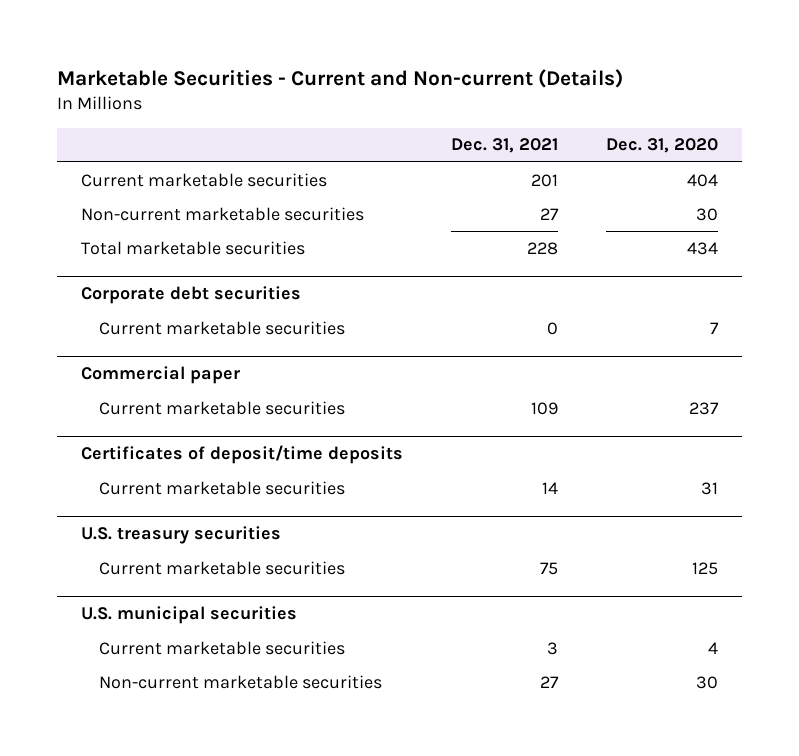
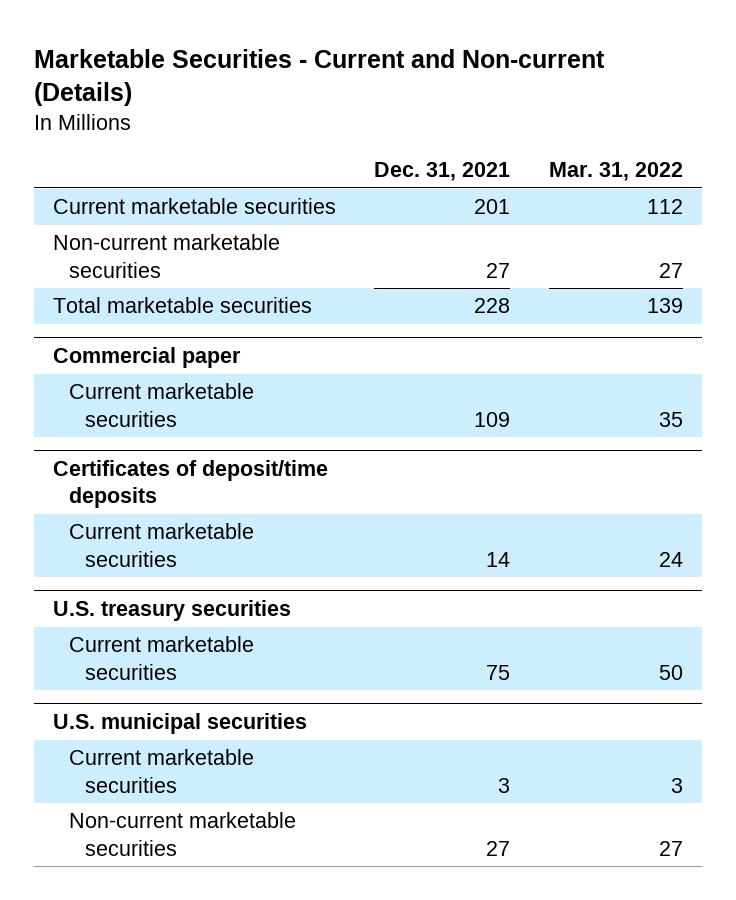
- | Dec. 31, 2021 | Dec. 31, 2020
+ | Dec. 31, 2021 | Mar. 31, 2022
- Corporate debt securities
- Current marketable securities | 0 | 7

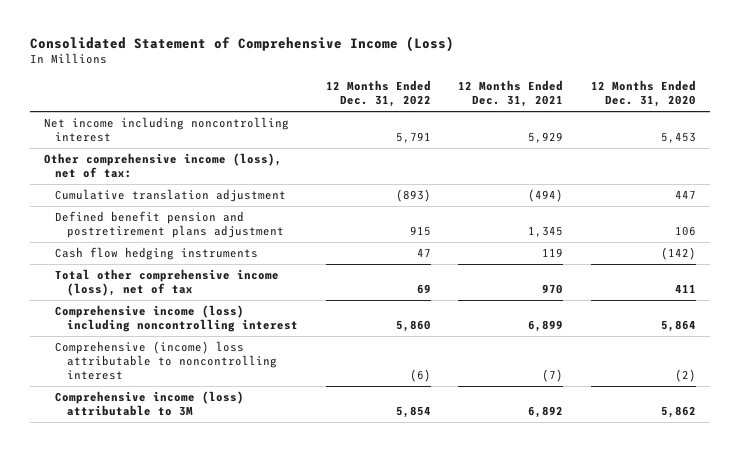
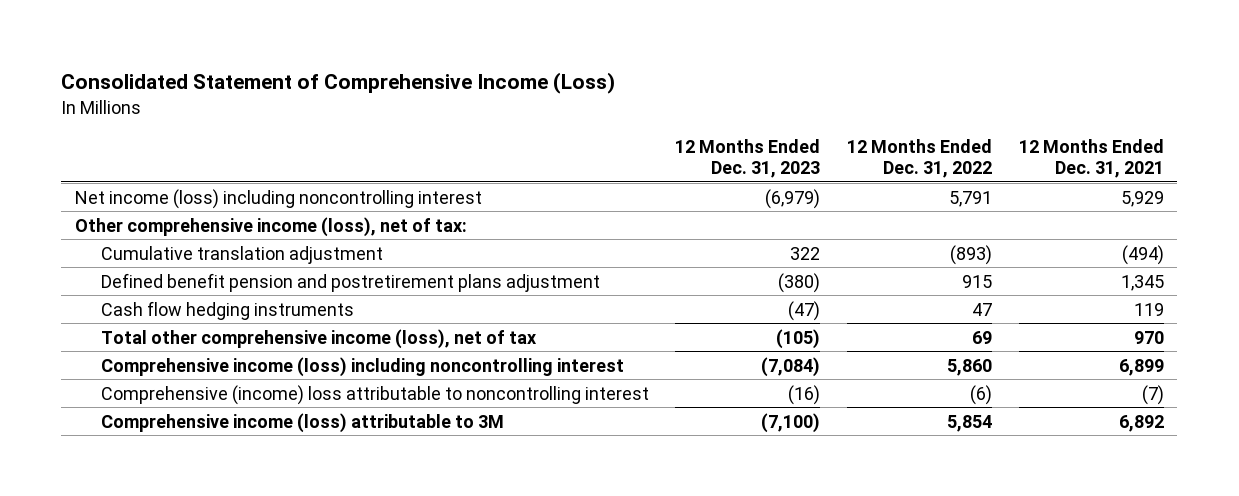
- | 12 Months Ended Dec. 31, 2022 | 12 Months Ended Dec. 31, 2021 | 12 Months Ended Dec. 31, 2020
+ | 12 Months Ended Dec. 31, 2023 | 12 Months Ended Dec. 31, 2022 | 12 Months Ended Dec. 31, 2021
- Net income including noncontrolling interest | 5,791 | 5,929 | 5,453
+ Net income (loss) including noncontrolling interest | (6,979) | 5,791 | 5,929

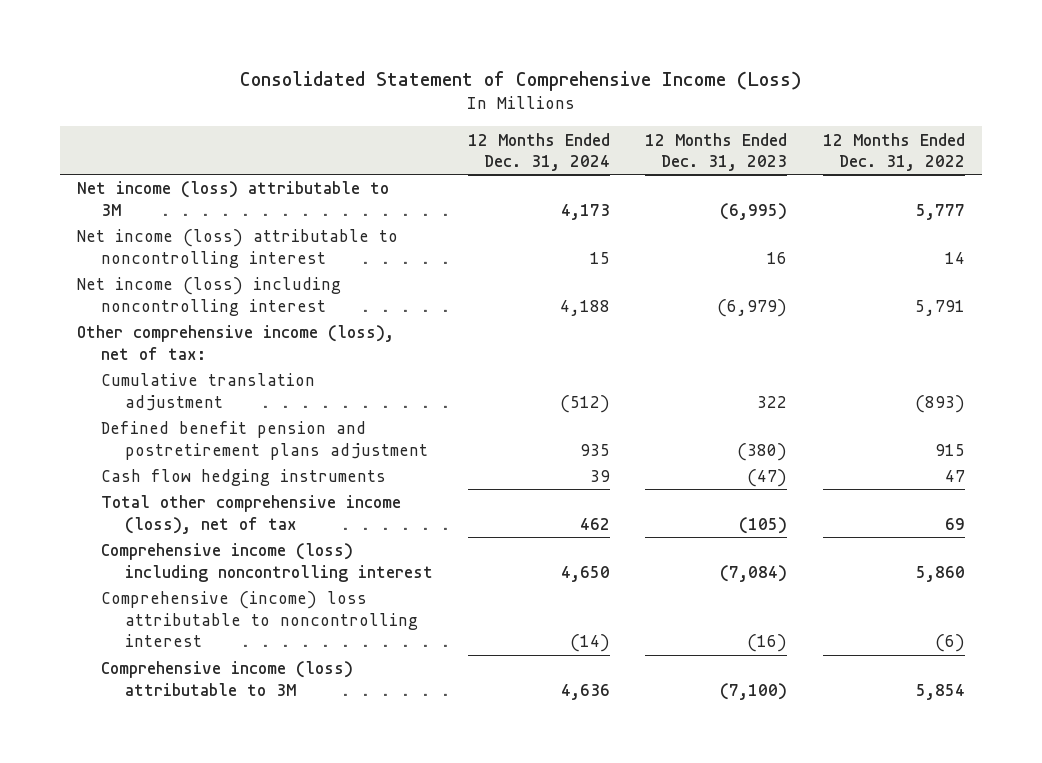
- | 12 Months Ended Dec. 31, 2023 | 12 Months Ended Dec. 31, 2022 | 12 Months Ended Dec. 31, 2021
+ | 12 Months Ended Dec. 31, 2024 | 12 Months Ended Dec. 31, 2023 | 12 Months Ended Dec. 31, 2022
+ Net income (loss) attributable to 3M | 4,173 | (6,995) | 5,777
+ Net income (loss) attributable to noncontrolling interest | 15 | 16 | 14

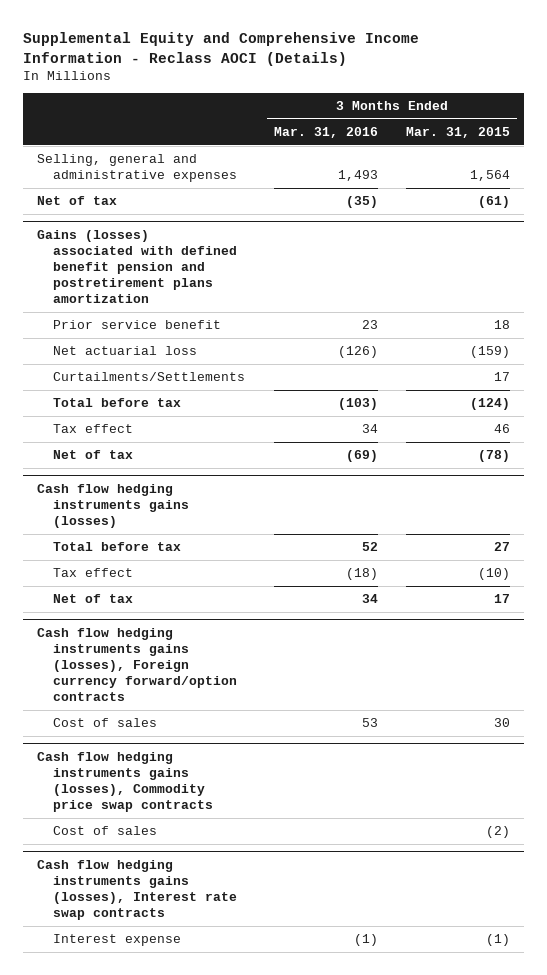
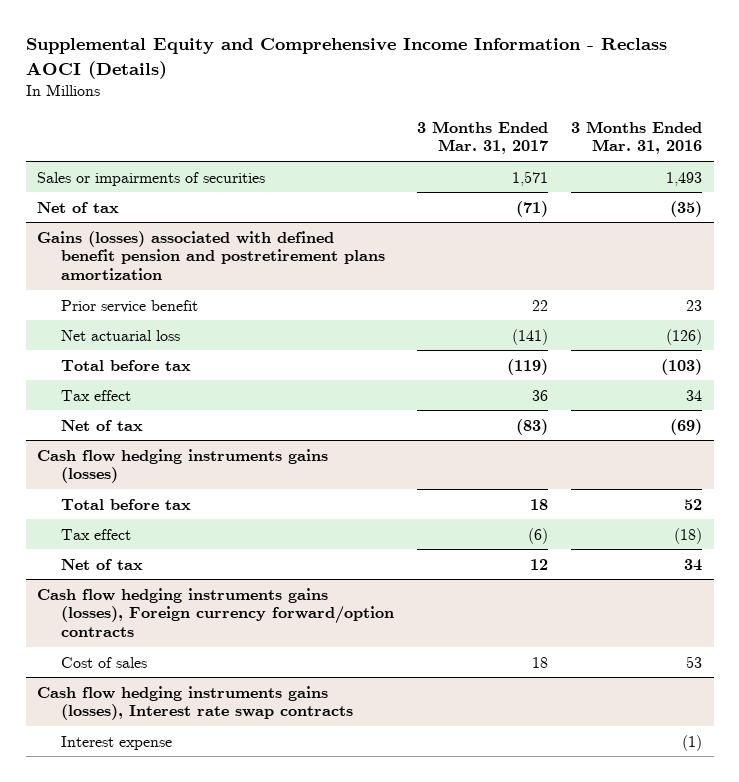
- | 3 Months Ended Mar. 31, 2016 | 3 Months Ended Mar. 31, 2015
+ | 3 Months Ended Mar. 31, 2017 | 3 Months Ended Mar. 31, 2016
- Selling, general and administrative expenses | 1,493 | 1,564
+ Sales or impairments of securities | 1,571 | 1,493
@ Gains (losses) associated with defined benefit pension and postretirement plans amortization
- Curtailments/Settlements | | 17
- Cash flow hedging instruments gains (losses), Commodity price swap contracts
- Cost of sales | | (2)

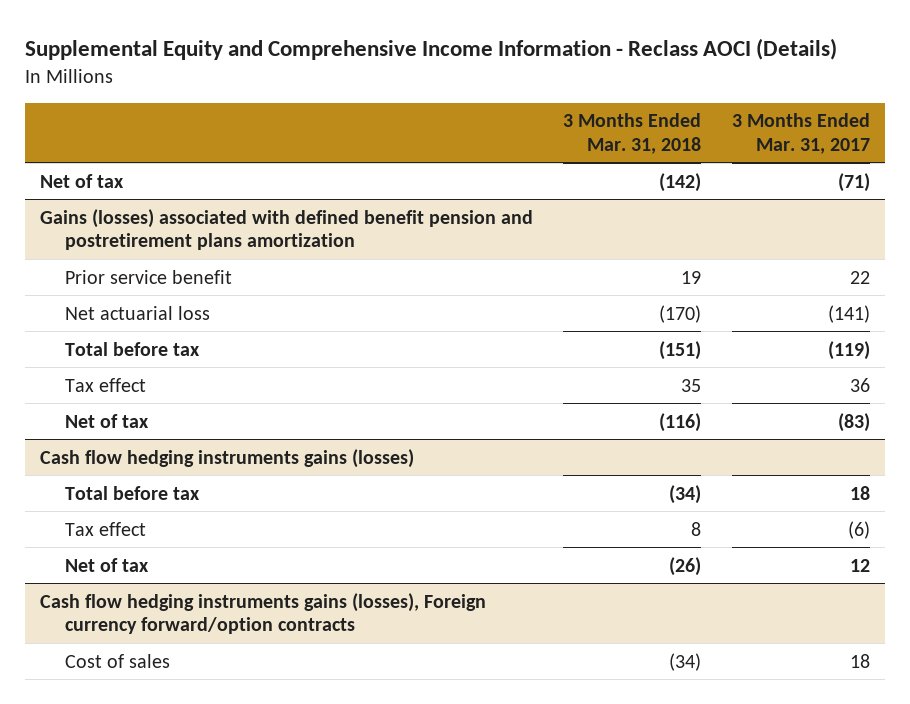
- | 3 Months Ended Mar. 31, 2017 | 3 Months Ended Mar. 31, 2016
+ | 3 Months Ended Mar. 31, 2018 | 3 Months Ended Mar. 31, 2017
- Sales or impairments of securities | 1,571 | 1,493
- Cash flow hedging instruments gains (losses), Interest rate swap contracts
- Interest expense | | (1)

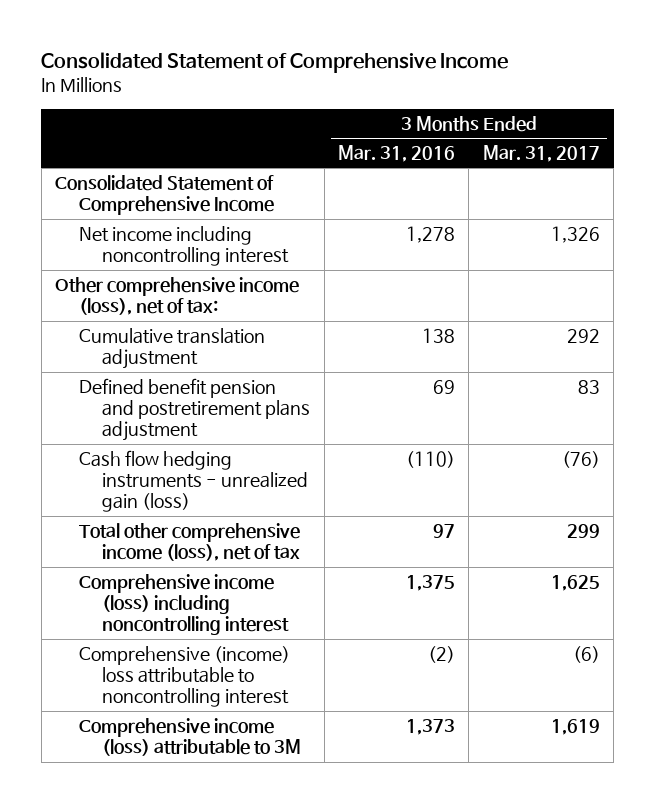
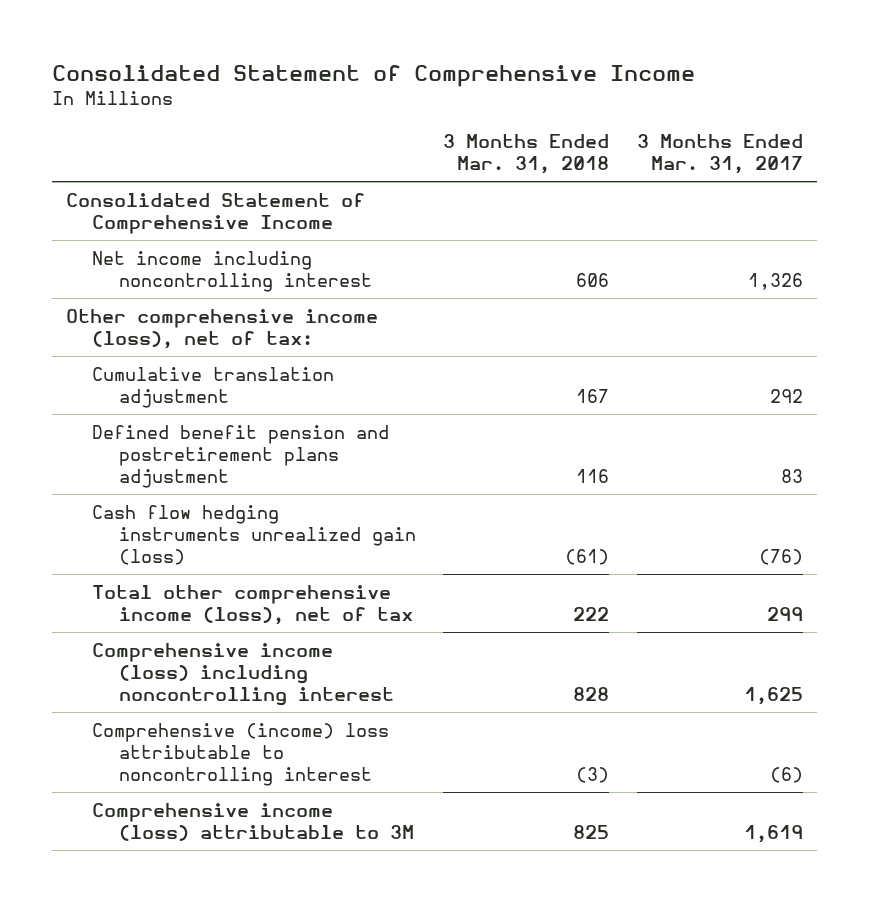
- | 3 Months Ended Mar. 31, 2016 | 3 Months Ended Mar. 31, 2017
+ | 3 Months Ended Mar. 31, 2018 | 3 Months Ended Mar. 31, 2017
- Cash flow hedging instruments - unrealized gain (loss) | (110) | (76)
+ Cash flow hedging instruments unrealized gain (loss) | (61) | (76)

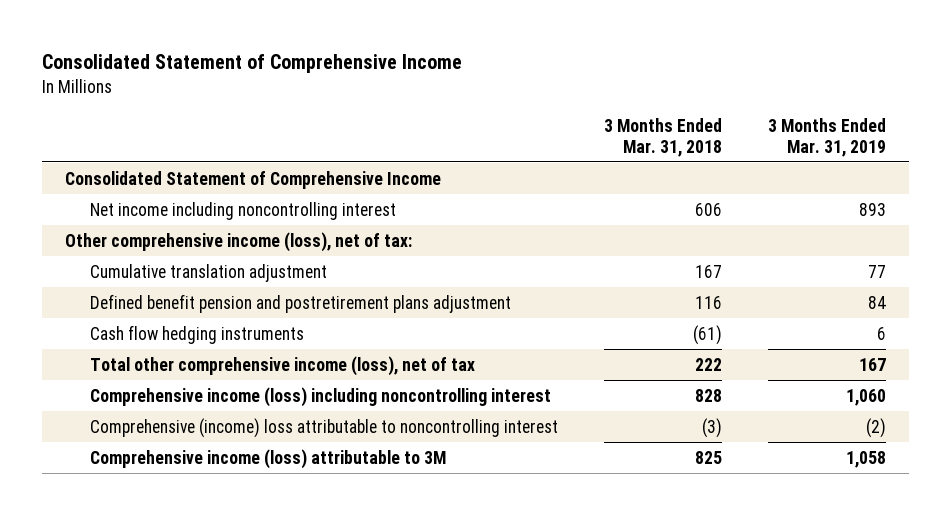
- | 3 Months Ended Mar. 31, 2018 | 3 Months Ended Mar. 31, 2017
+ | 3 Months Ended Mar. 31, 2018 | 3 Months Ended Mar. 31, 2019
- Cash flow hedging instruments unrealized gain (loss) | (61) | (76)
+ Cash flow hedging instruments | (61) | 6

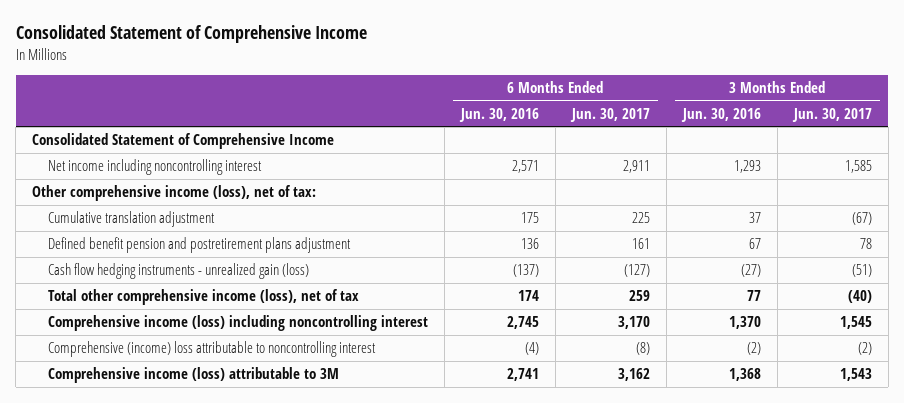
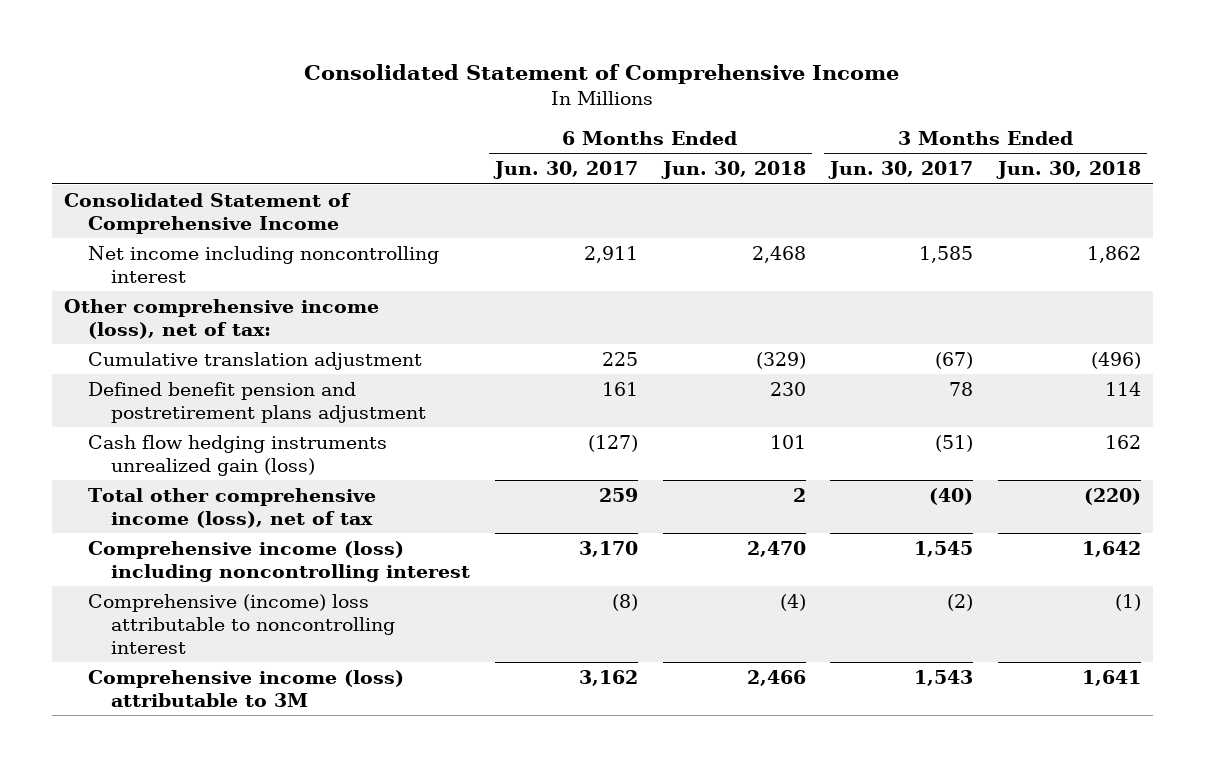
- | 6 Months Ended Jun. 30, 2016 | 6 Months Ended Jun. 30, 2017 | 3 Months Ended Jun. 30, 2016 | 3 Months Ended Jun. 30, 2017
+ | 6 Months Ended Jun. 30, 2017 | 6 Months Ended Jun. 30, 2018 | 3 Months Ended Jun. 30, 2017 | 3 Months Ended Jun. 30, 2018
- Cash flow hedging instruments - unrealized gain (loss) | (137) | (127) | (27) | (51)
+ Cash flow hedging instruments unrealized gain (loss) | (127) | 101 | (51) | 162

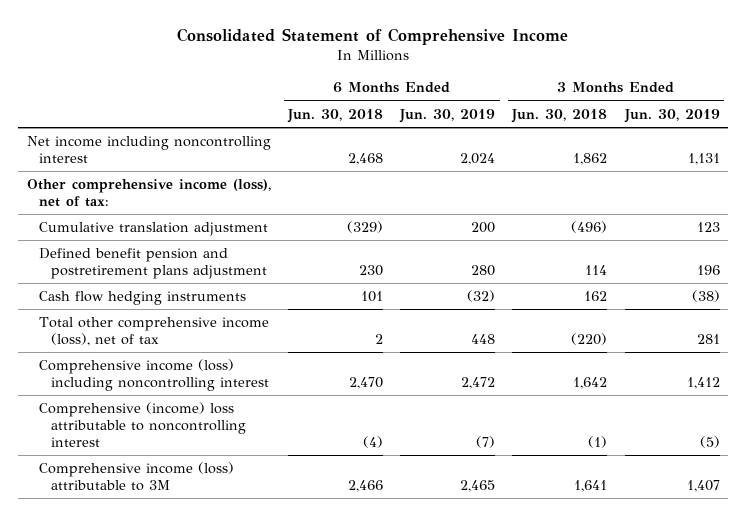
- | 6 Months Ended Jun. 30, 2017 | 6 Months Ended Jun. 30, 2018 | 3 Months Ended Jun. 30, 2017 | 3 Months Ended Jun. 30, 2018
+ | 6 Months Ended Jun. 30, 2018 | 6 Months Ended Jun. 30, 2019 | 3 Months Ended Jun. 30, 2018 | 3 Months Ended Jun. 30, 2019
- Consolidated Statement of Comprehensive Income
- Cash flow hedging instruments unrealized gain (loss) | (127) | 101 | (51) | 162
+ Cash flow hedging instruments | 101 | (32) | 162 | (38)

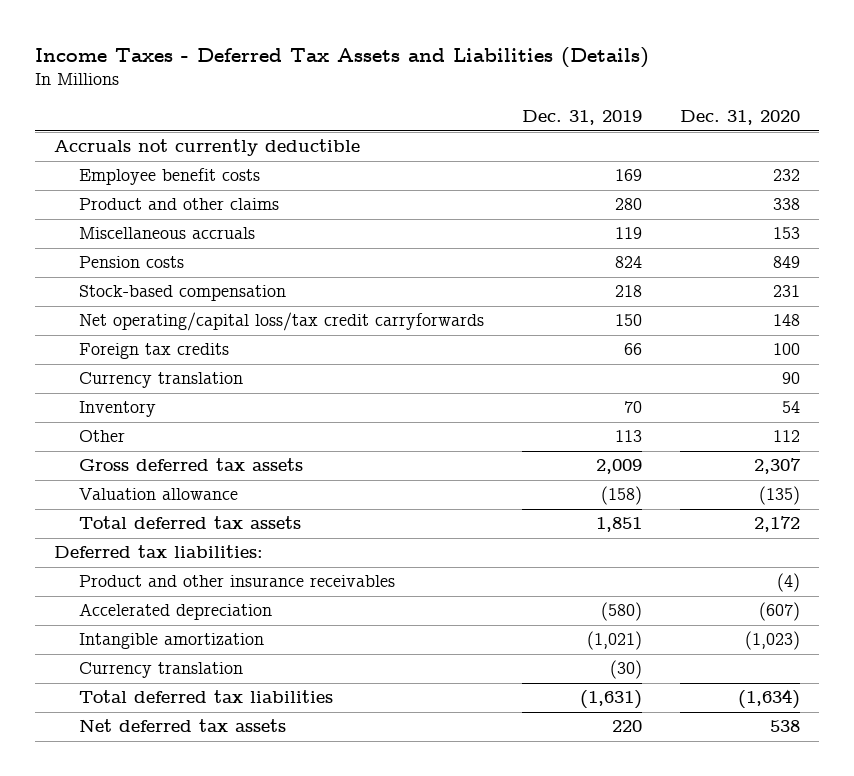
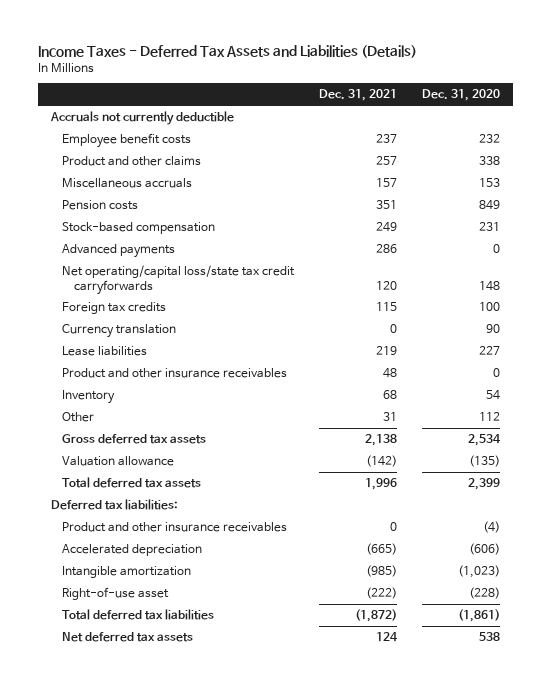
- | Dec. 31, 2019 | Dec. 31, 2020
+ | Dec. 31, 2021 | Dec. 31, 2020
- Net operating/capital loss/tax credit carryforwards | 150 | 148
+ Advanced payments | 286 | 0
+ Net operating/capital loss/state tax credit carryforwards | 120 | 148
+ Lease liabilities | 219 | 227
+ Product and other insurance receivables | 48 | 0
- Gross deferred tax assets | 2,009 | 2,307
+ Gross deferred tax assets | 2,138 | 2,534
- Total deferred tax assets | 1,851 | 2,172
+ Total deferred tax assets | 1,996 | 2,399
- Accelerated depreciation | (580) | (607)
+ Accelerated depreciation | (665) | (606)
- Currency translation | (30) |
- Total deferred tax liabilities | (1,631) | (1,634)
+ Right-of-use asset | (222) | (228)
+ Total deferred tax liabilities | (1,872) | (1,861)

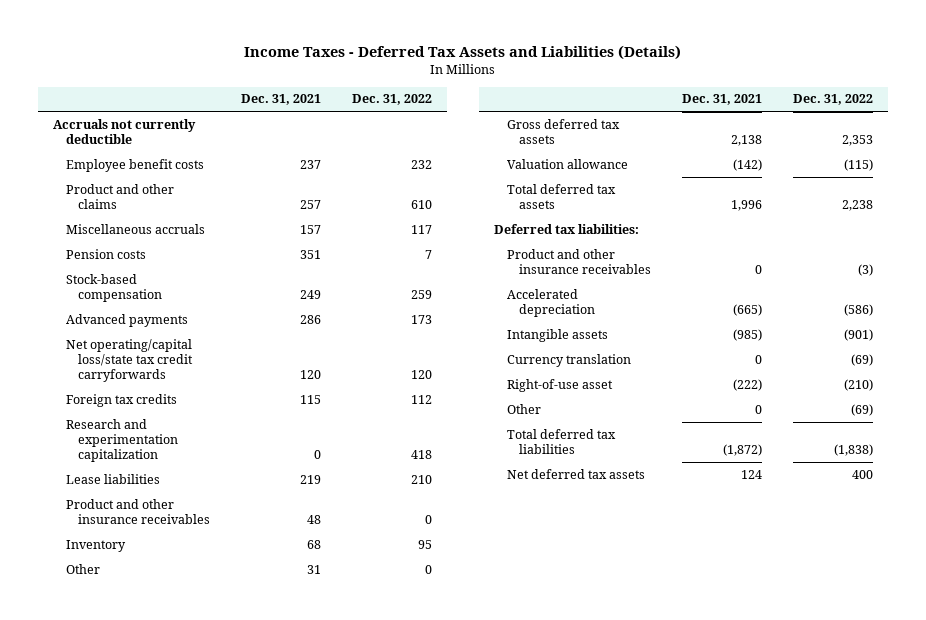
- | Dec. 31, 2021 | Dec. 31, 2020
+ | Dec. 31, 2021 | Dec. 31, 2022
+ Research and experimentation capitalization | 0 | 418
- Intangible amortization | (985) | (1,023)
+ Intangible assets | (985) | (901)
moved down: Currency translation | 0 | (69)
+ Other | 0 | (69)

